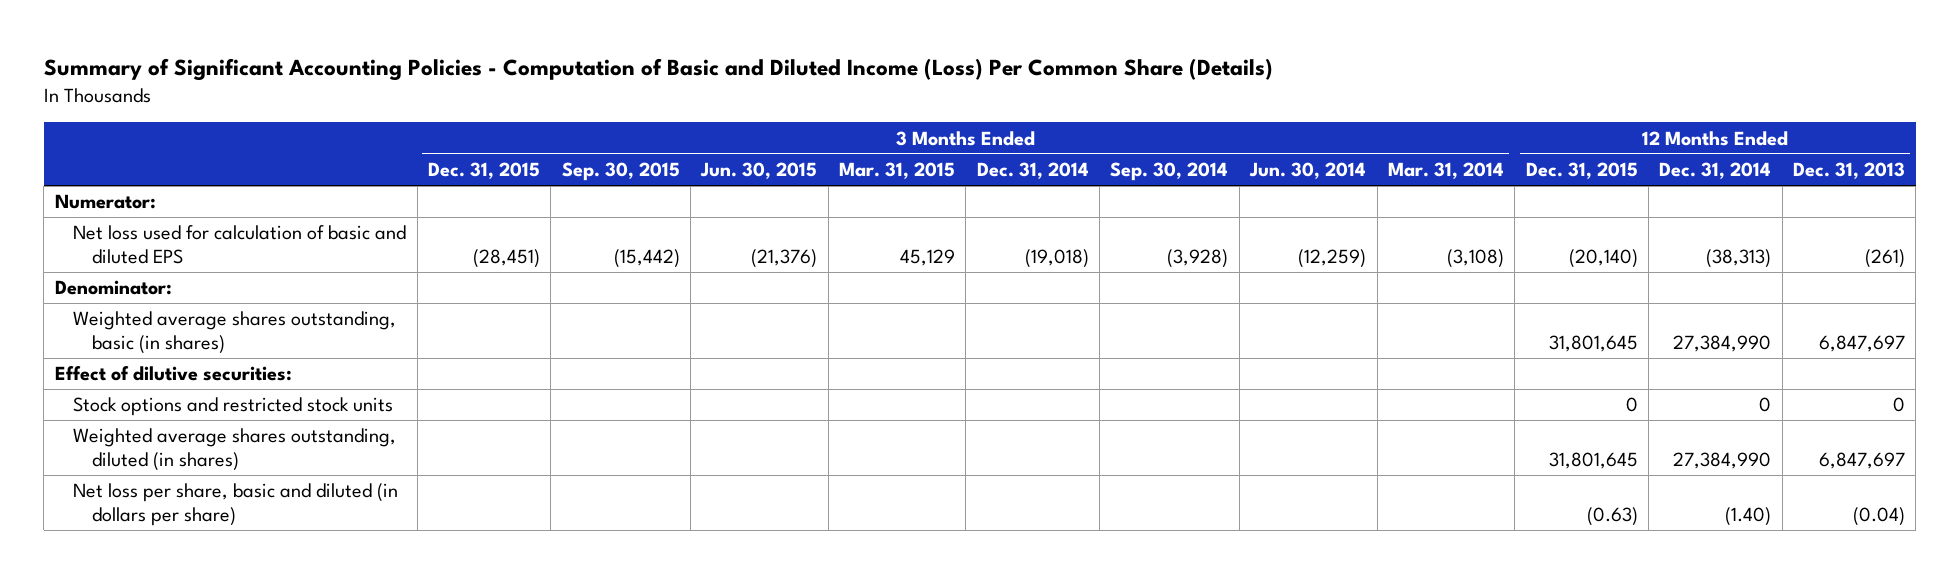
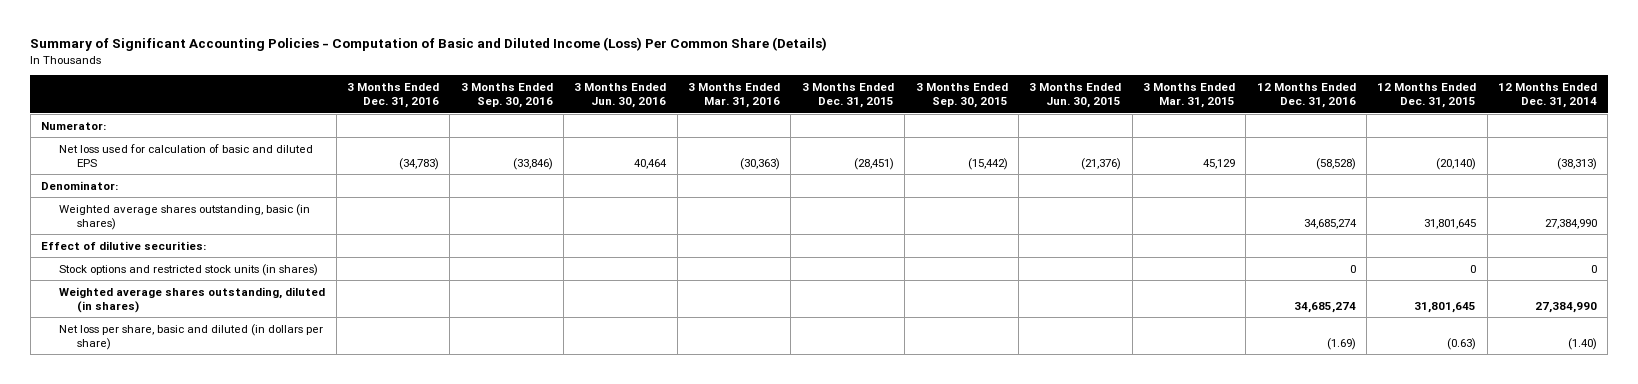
- | 3 Months Ended Dec. 31, 2015 | 3 Months Ended Sep. 30, 2015 | 3 Months Ended Jun. 30, 2015 | 3 Months Ended Mar. 31, 2015 | 3 Months Ended Dec. 31, 2014 | 3 Months Ended Sep. 30, 2014 | 3 Months Ended Jun. 30, 2014 | 3 Months Ended Mar. 31, 2014 | 12 Months Ended Dec. 31, 2015 | 12 Months Ended Dec. 31, 2014 | 12 Months Ended Dec. 31, 2013
+ | 3 Months Ended Dec. 31, 2016 | 3 Months Ended Sep. 30, 2016 | 3 Months Ended Jun. 30, 2016 | 3 Months Ended Mar. 31, 2016 | 3 Months Ended Dec. 31, 2015 | 3 Months Ended Sep. 30, 2015 | 3 Months Ended Jun. 30, 2015 | 3 Months Ended Mar. 31, 2015 | 12 Months Ended Dec. 31, 2016 | 12 Months Ended Dec. 31, 2015 | 12 Months Ended Dec. 31, 2014
- Stock options and restricted stock units | | | | | | | | | 0 | 0 | 0
+ Stock options and restricted stock units (in shares) | | | | | | | | | 0 | 0 | 0

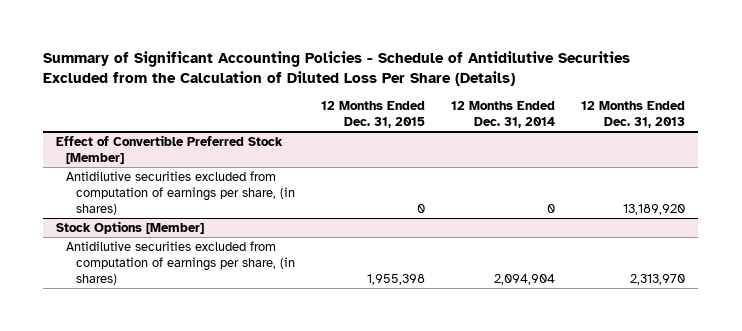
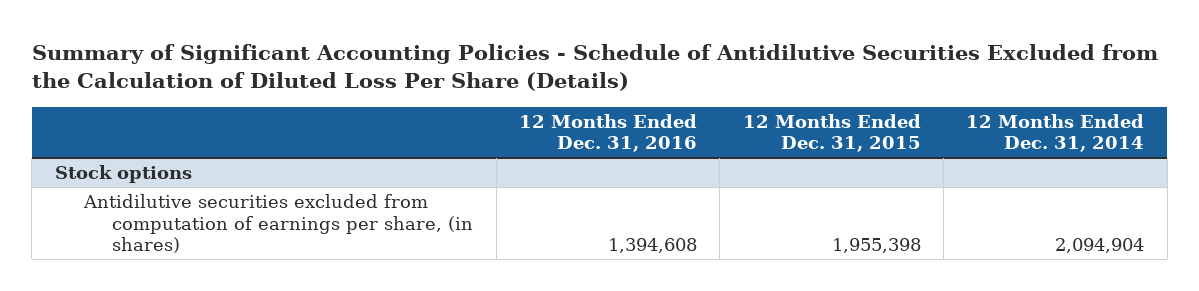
- | 12 Months Ended Dec. 31, 2015 | 12 Months Ended Dec. 31, 2014 | 12 Months Ended Dec. 31, 2013
+ | 12 Months Ended Dec. 31, 2016 | 12 Months Ended Dec. 31, 2015 | 12 Months Ended Dec. 31, 2014
- Effect of Convertible Preferred Stock [Member]
- Antidilutive securities excluded from computation of earnings per share, (in shares) | 0 | 0 | 13,189,920
- Stock Options [Member]
+ Stock options

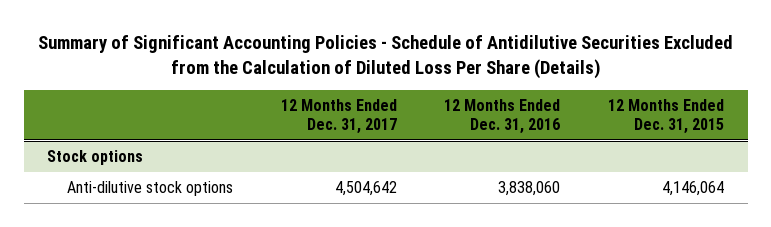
- | 12 Months Ended Dec. 31, 2016 | 12 Months Ended Dec. 31, 2015 | 12 Months Ended Dec. 31, 2014
+ | 12 Months Ended Dec. 31, 2017 | 12 Months Ended Dec. 31, 2016 | 12 Months Ended Dec. 31, 2015
@ Stock options
- Antidilutive securities excluded from computation of earnings per share, (in shares) | 1,394,608 | 1,955,398 | 2,094,904
+ Anti-dilutive stock options | 4,504,642 | 3,838,060 | 4,146,064

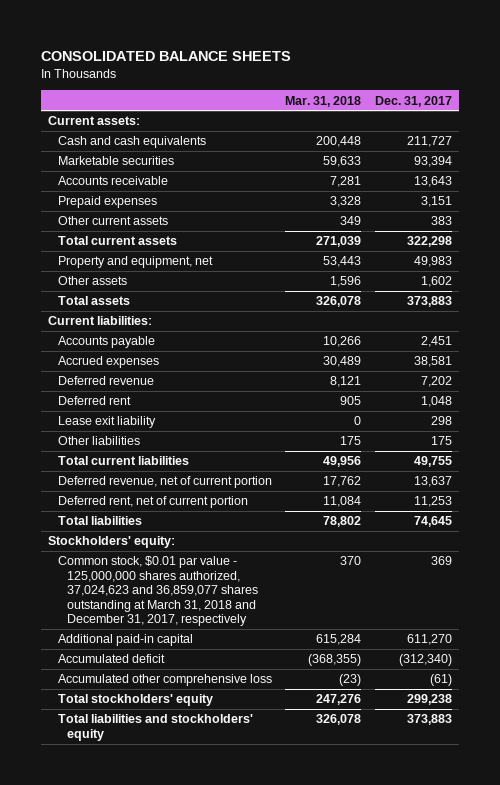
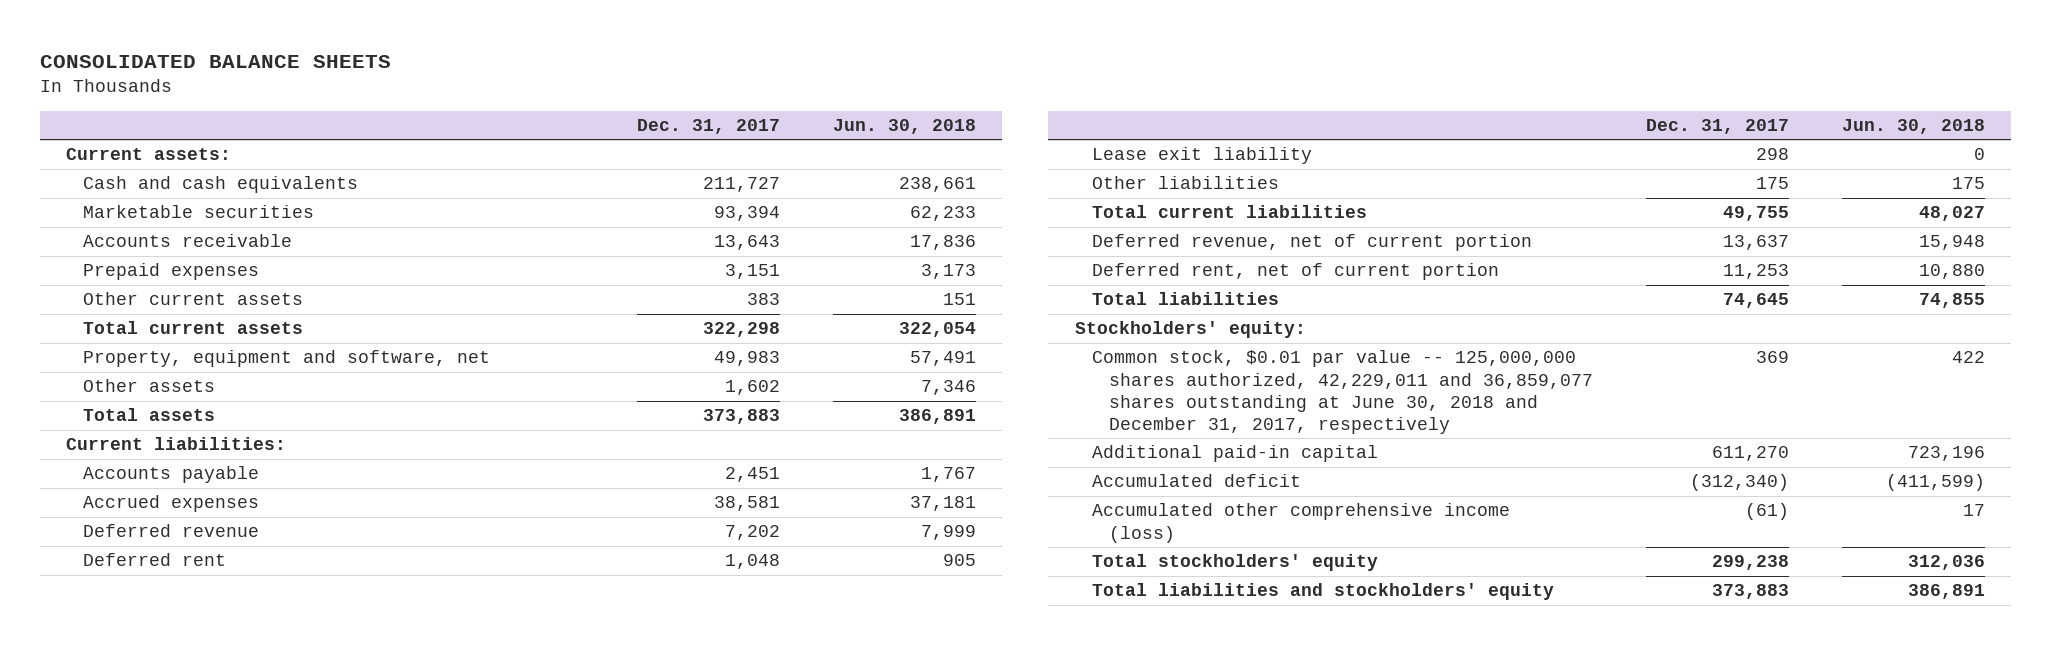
- | Mar. 31, 2018 | Dec. 31, 2017
+ | Dec. 31, 2017 | Jun. 30, 2018
- Property and equipment, net | 53,443 | 49,983
+ Property, equipment and software, net | 49,983 | 57,491
- Common stock, $0.01 par value - 125,000,000 shares authorized, 37,024,623 and 36,859,077 shares outstanding at March 31, 2018 and December 31, 2017, respectively | 370 | 369
+ Common stock, $0.01 par value -- 125,000,000 shares authorized, 42,229,011 and 36,859,077 shares outstanding at June 30, 2018 and December 31, 2017, respectively | 369 | 422
- Accumulated other comprehensive loss | (23) | (61)
+ Accumulated other comprehensive income (loss) | (61) | 17

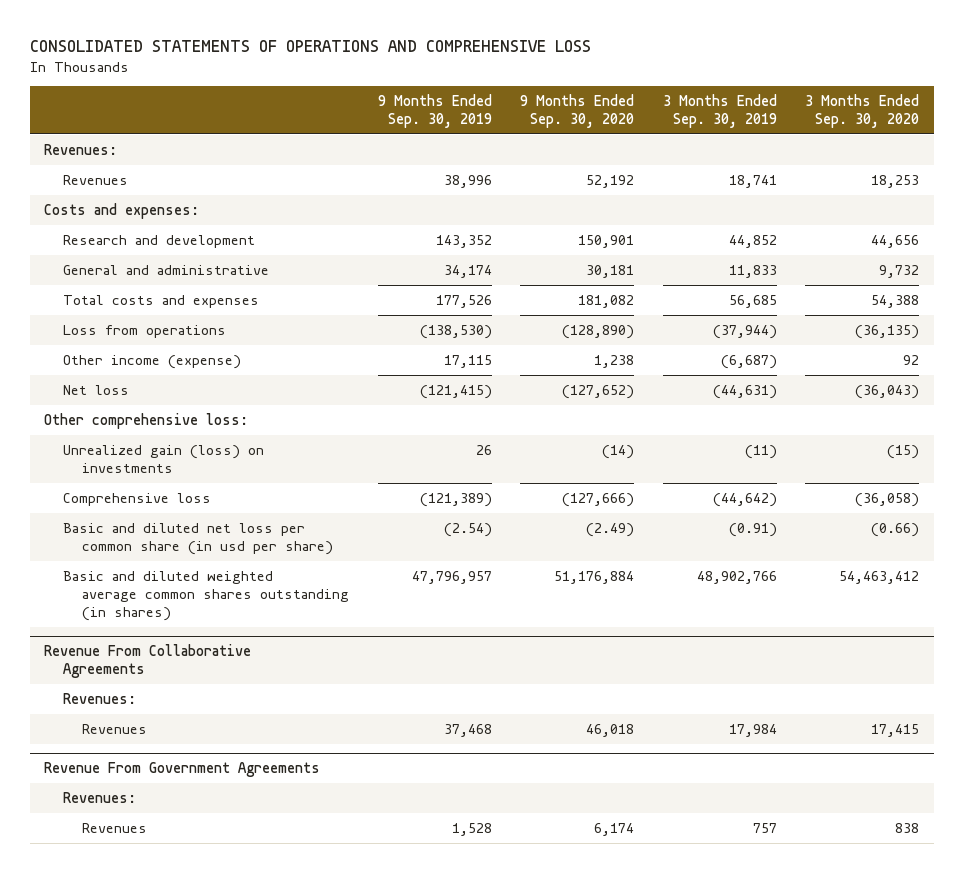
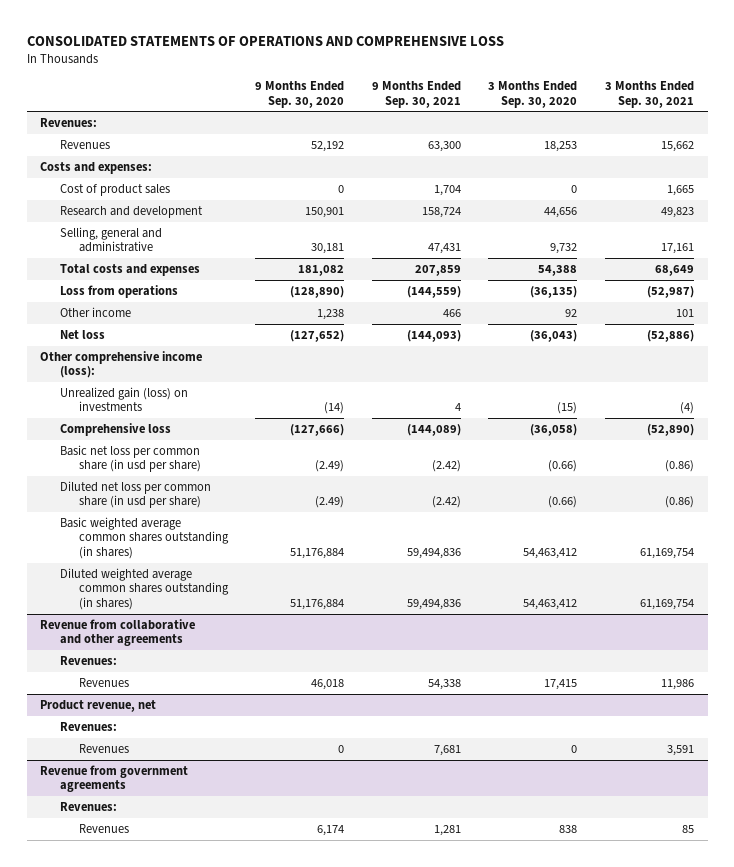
- | 9 Months Ended Sep. 30, 2019 | 9 Months Ended Sep. 30, 2020 | 3 Months Ended Sep. 30, 2019 | 3 Months Ended Sep. 30, 2020
+ | 9 Months Ended Sep. 30, 2020 | 9 Months Ended Sep. 30, 2021 | 3 Months Ended Sep. 30, 2020 | 3 Months Ended Sep. 30, 2021
+ Cost of product sales | 0 | 1,704 | 0 | 1,665
- General and administrative | 34,174 | 30,181 | 11,833 | 9,732
+ Selling, general and administrative | 30,181 | 47,431 | 9,732 | 17,161
- Other income (expense) | 17,115 | 1,238 | (6,687) | 92
+ Other income | 1,238 | 466 | 92 | 101
- Other comprehensive loss:
+ Other comprehensive income (loss):
- Basic and diluted net loss per common share (in usd per share) | (2.54) | (2.49) | (0.91) | (0.66)
- Basic and diluted weighted average common shares outstanding (in shares) | 47,796,957 | 51,176,884 | 48,902,766 | 54,463,412
- Revenue From Collaborative Agreements
+ Basic net loss per common share (in usd per share) | (2.49) | (2.42) | (0.66) | (0.86)
+ Diluted net loss per common share (in usd per share) | (2.49) | (2.42) | (0.66) | (0.86)
+ Basic weighted average common shares outstanding (in shares) | 51,176,884 | 59,494,836 | 54,463,412 | 61,169,754
+ Diluted weighted average common shares outstanding (in shares) | 51,176,884 | 59,494,836 | 54,463,412 | 61,169,754
+ Revenue from collaborative and other agreements
- Revenue From Government Agreements
+ Product revenue, net
+ Revenues | 0 | 7,681 | 0 | 3,591
+ Revenue from government agreements
+ Revenues:

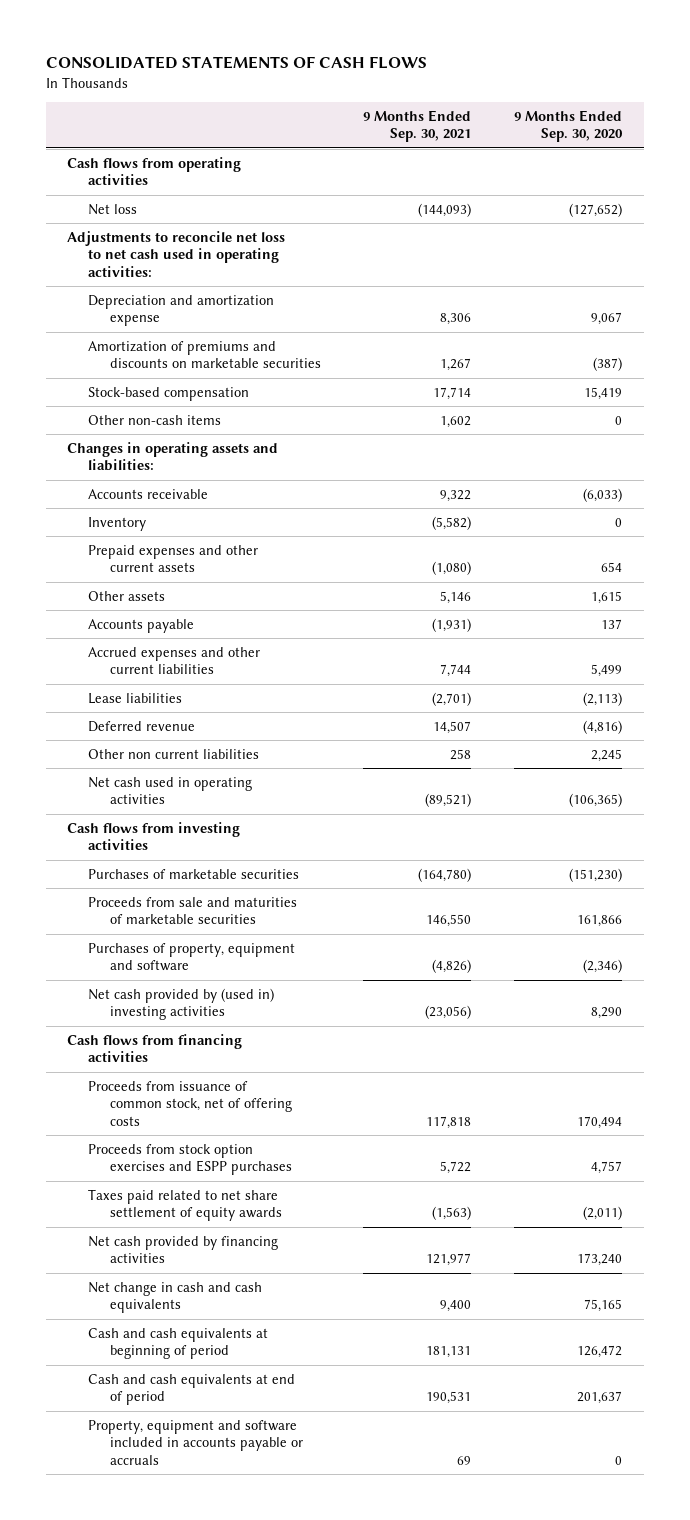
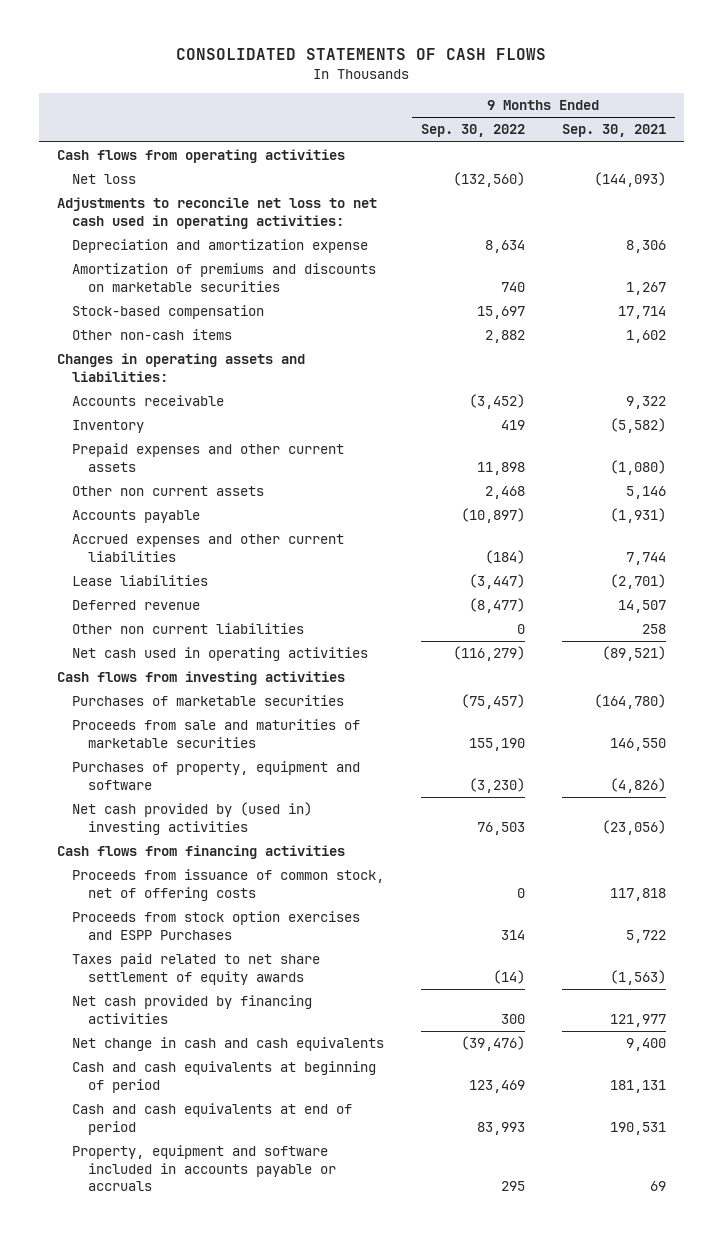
- | 9 Months Ended Sep. 30, 2021 | 9 Months Ended Sep. 30, 2020
+ | 9 Months Ended Sep. 30, 2022 | 9 Months Ended Sep. 30, 2021
- Other assets | 5,146 | 1,615
+ Other non current assets | 2,468 | 5,146
- Proceeds from stock option exercises and ESPP purchases | 5,722 | 4,757
+ Proceeds from stock option exercises and ESPP Purchases | 314 | 5,722

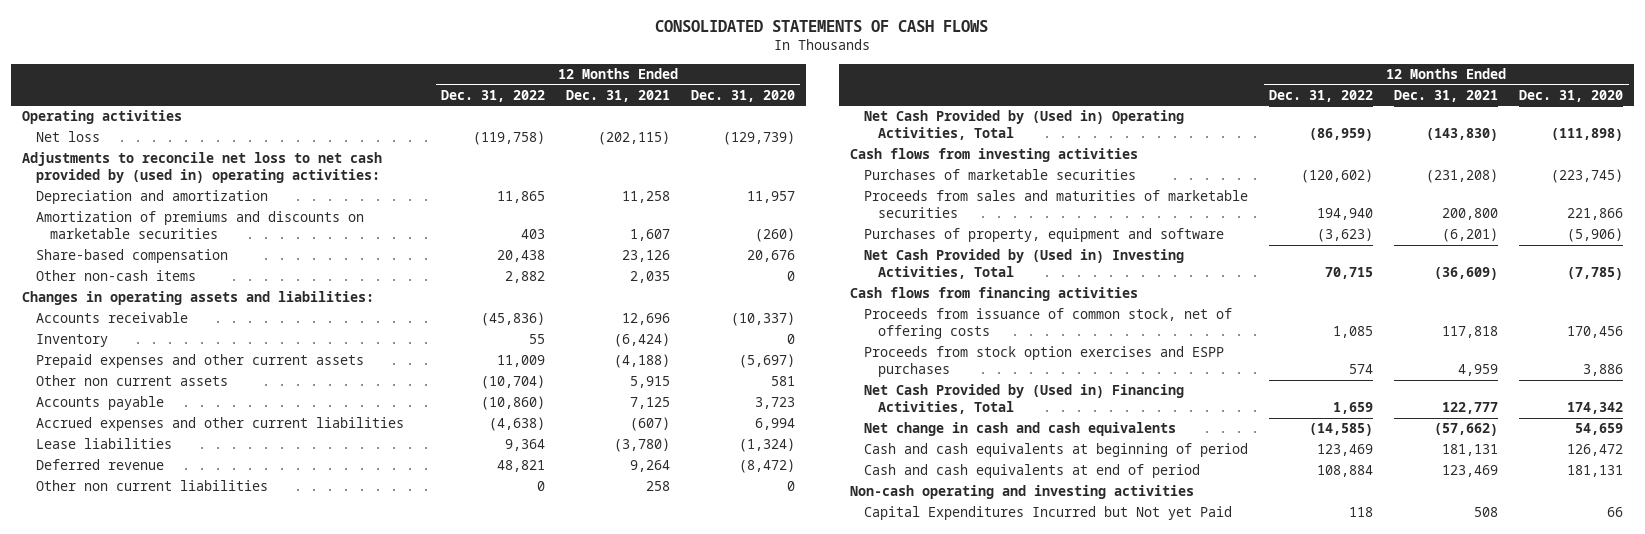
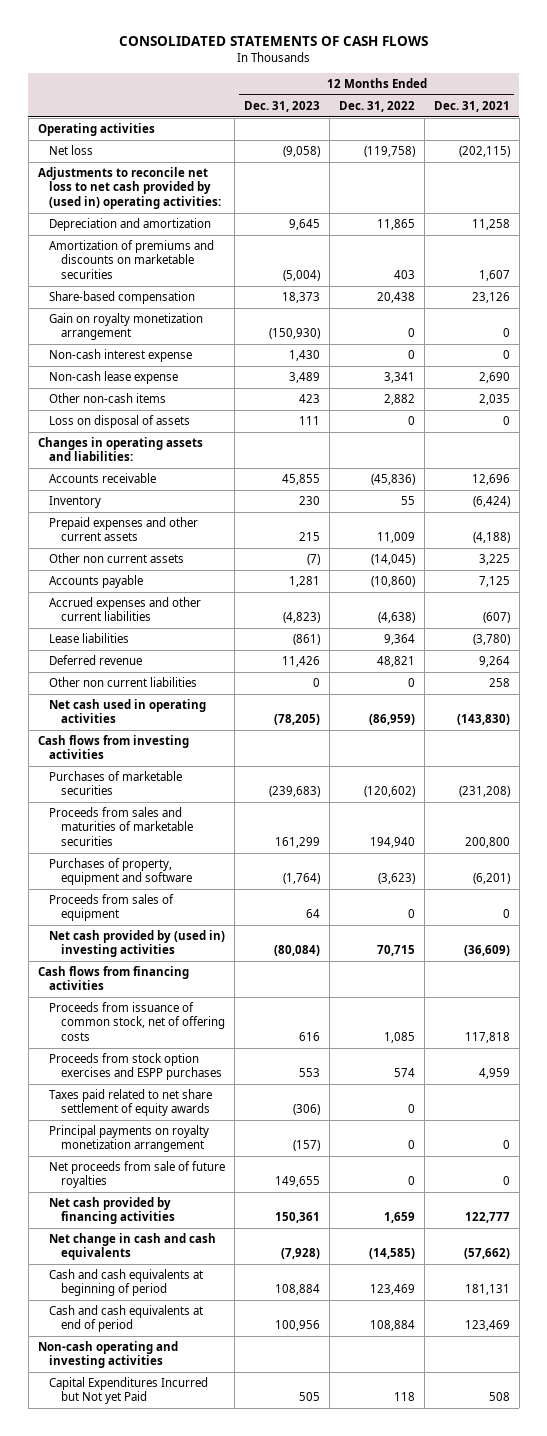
- | 12 Months Ended Dec. 31, 2022 | 12 Months Ended Dec. 31, 2021 | 12 Months Ended Dec. 31, 2020
+ | 12 Months Ended Dec. 31, 2023 | 12 Months Ended Dec. 31, 2022 | 12 Months Ended Dec. 31, 2021
+ Gain on royalty monetization arrangement | (150,930) | 0 | 0
+ Non-cash interest expense | 1,430 | 0 | 0
+ Non-cash lease expense | 3,489 | 3,341 | 2,690
+ Loss on disposal of assets | 111 | 0 | 0
- Other non current assets | (10,704) | 5,915 | 581
+ Other non current assets | (7) | (14,045) | 3,225
- Net Cash Provided by (Used in) Operating Activities, Total | (86,959) | (143,830) | (111,898)
+ Net cash used in operating activities | (78,205) | (86,959) | (143,830)
- Net Cash Provided by (Used in) Investing Activities, Total | 70,715 | (36,609) | (7,785)
+ Proceeds from sales of equipment | 64 | 0 | 0
+ Net cash provided by (used in) investing activities | (80,084) | 70,715 | (36,609)
- Net Cash Provided by (Used in) Financing Activities, Total | 1,659 | 122,777 | 174,342
+ Taxes paid related to net share settlement of equity awards | (306) | 0 |
+ Principal payments on royalty monetization arrangement | (157) | 0 | 0
+ Net proceeds from sale of future royalties | 149,655 | 0 | 0
+ Net cash provided by financing activities | 150,361 | 1,659 | 122,777

